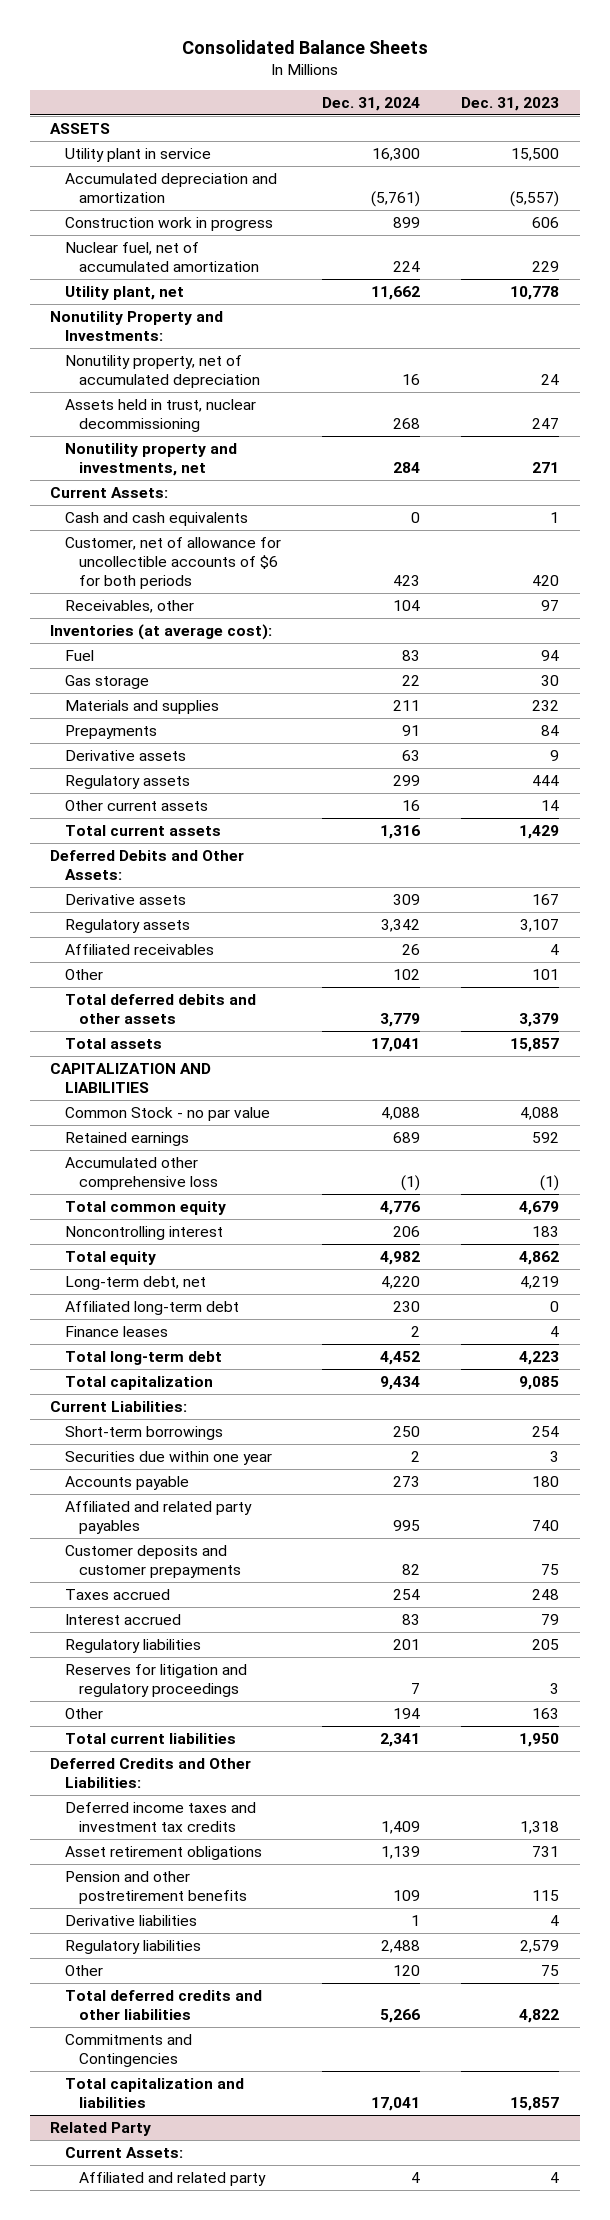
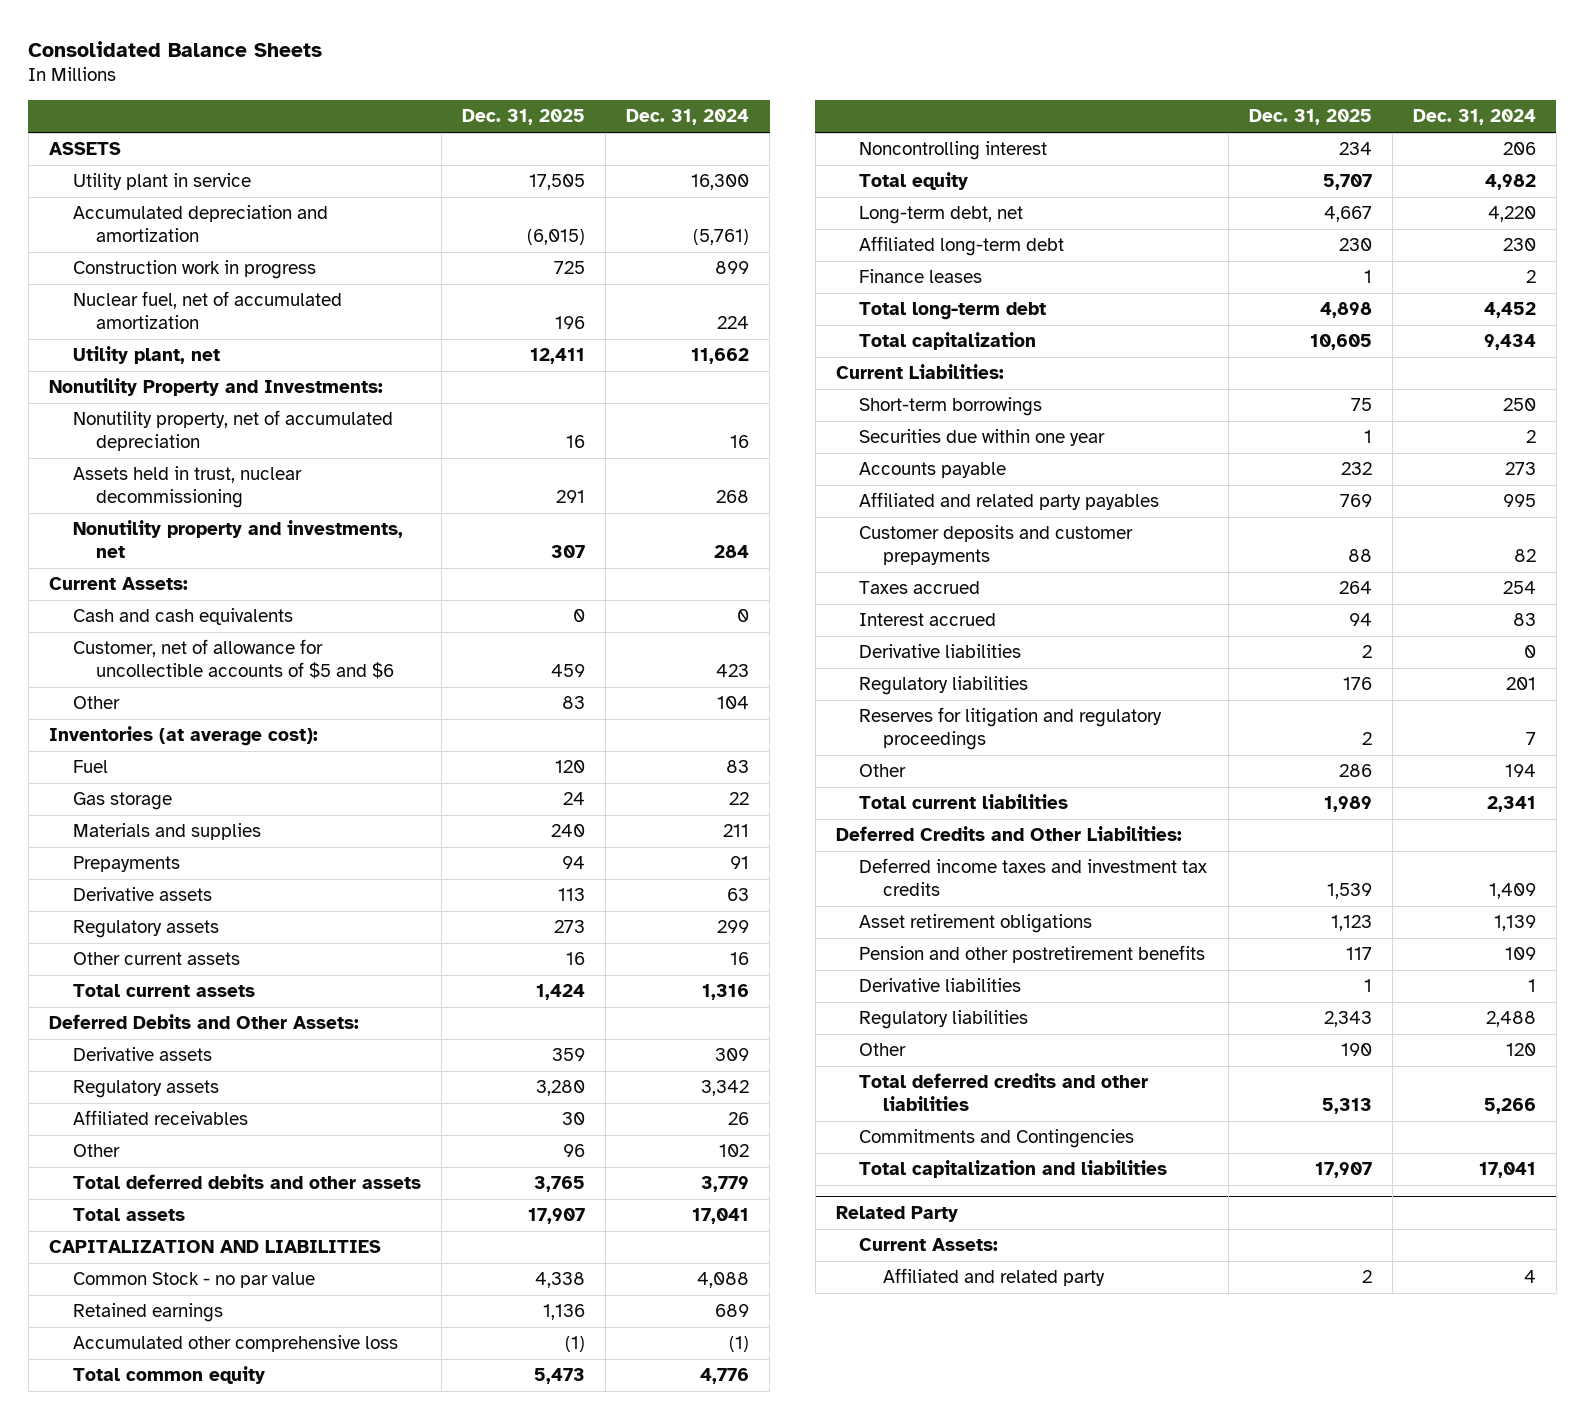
- | Dec. 31, 2024 | Dec. 31, 2023
+ | Dec. 31, 2025 | Dec. 31, 2024
- Customer, net of allowance for uncollectible accounts of $6 for both periods | 423 | 420
- Receivables, other | 104 | 97
+ Customer, net of allowance for uncollectible accounts of $5 and $6 | 459 | 423
+ Other | 83 | 104
+ Derivative liabilities | 2 | 0

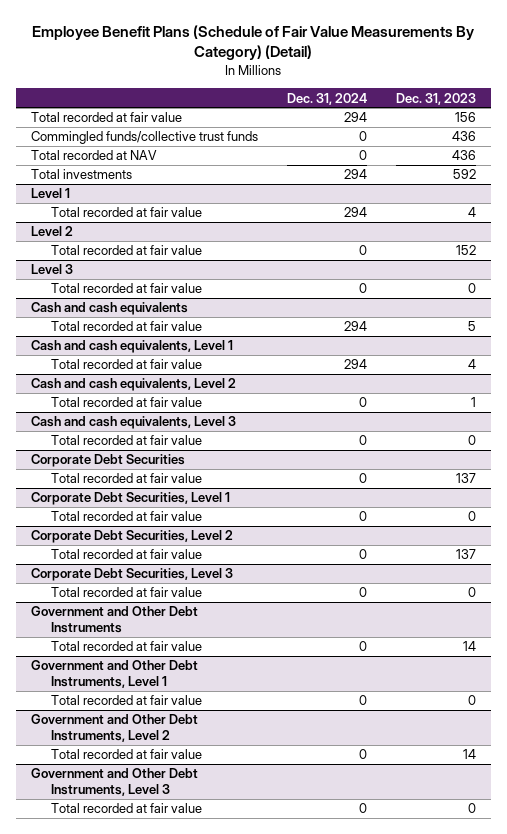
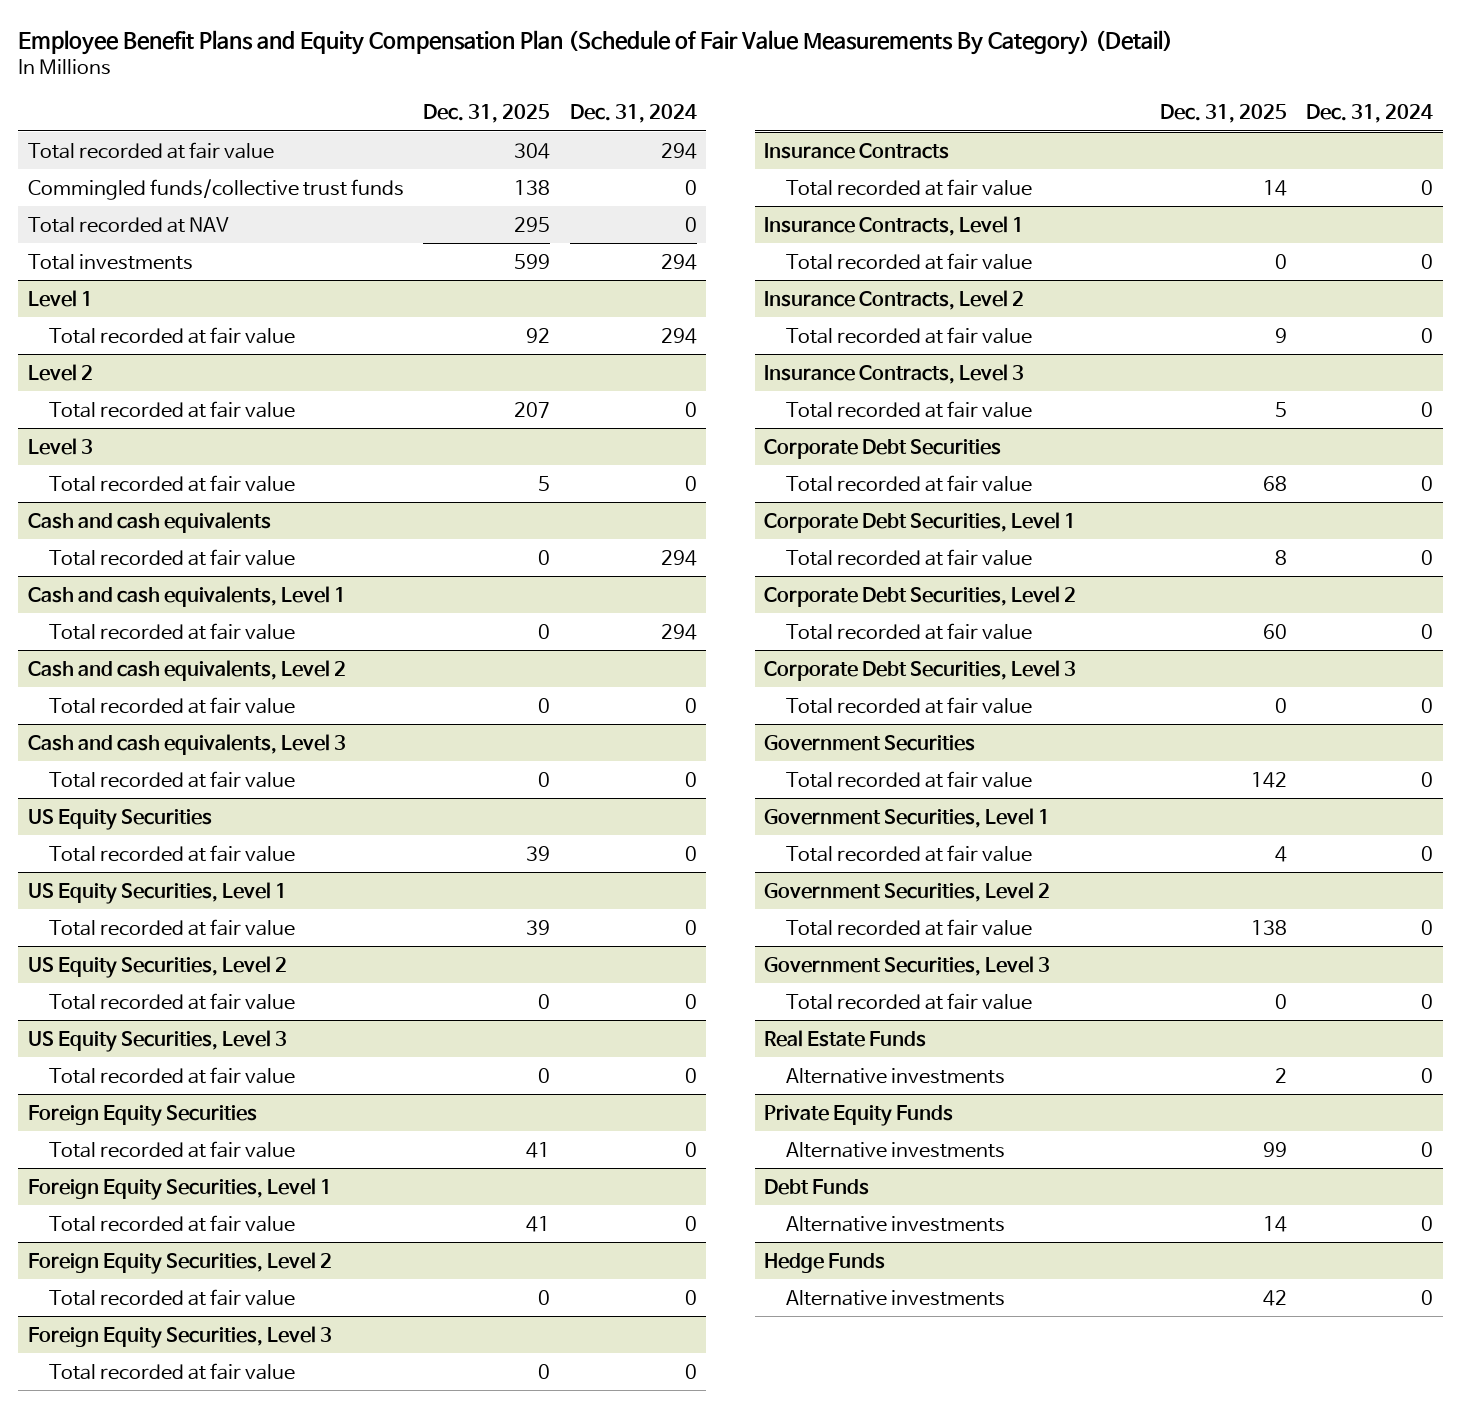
- Employee Benefit Plans (Schedule of Fair Value Measurements By Category) (Detail)
+ Employee Benefit Plans and Equity Compensation Plan (Schedule of Fair Value Measurements By Category) (Detail)
- | Dec. 31, 2024 | Dec. 31, 2023
+ | Dec. 31, 2025 | Dec. 31, 2024
+ US Equity Securities
+ Total recorded at fair value | 39 | 0
+ US Equity Securities, Level 1
+ Total recorded at fair value | 39 | 0
+ US Equity Securities, Level 2
+ Total recorded at fair value | 0 | 0
+ US Equity Securities, Level 3
+ Total recorded at fair value | 0 | 0
+ Foreign Equity Securities
+ Total recorded at fair value | 41 | 0
+ Foreign Equity Securities, Level 1
+ Total recorded at fair value | 41 | 0
+ Foreign Equity Securities, Level 2
+ Total recorded at fair value | 0 | 0
+ Foreign Equity Securities, Level 3
+ Total recorded at fair value | 0 | 0
+ Insurance Contracts
+ Total recorded at fair value | 14 | 0
+ Insurance Contracts, Level 1
+ Total recorded at fair value | 0 | 0
+ Insurance Contracts, Level 2
+ Total recorded at fair value | 9 | 0
+ Insurance Contracts, Level 3
+ Total recorded at fair value | 5 | 0
- Government and Other Debt Instruments
+ Government Securities
- Government and Other Debt Instruments, Level 1
+ Government Securities, Level 1
- Government and Other Debt Instruments, Level 2
+ Government Securities, Level 2
- Government and Other Debt Instruments, Level 3
+ Government Securities, Level 3
+ Real Estate Funds
+ Alternative investments | 2 | 0
+ Private Equity Funds
+ Alternative investments | 99 | 0
+ Debt Funds
+ Alternative investments | 14 | 0
+ Hedge Funds
+ Alternative investments | 42 | 0

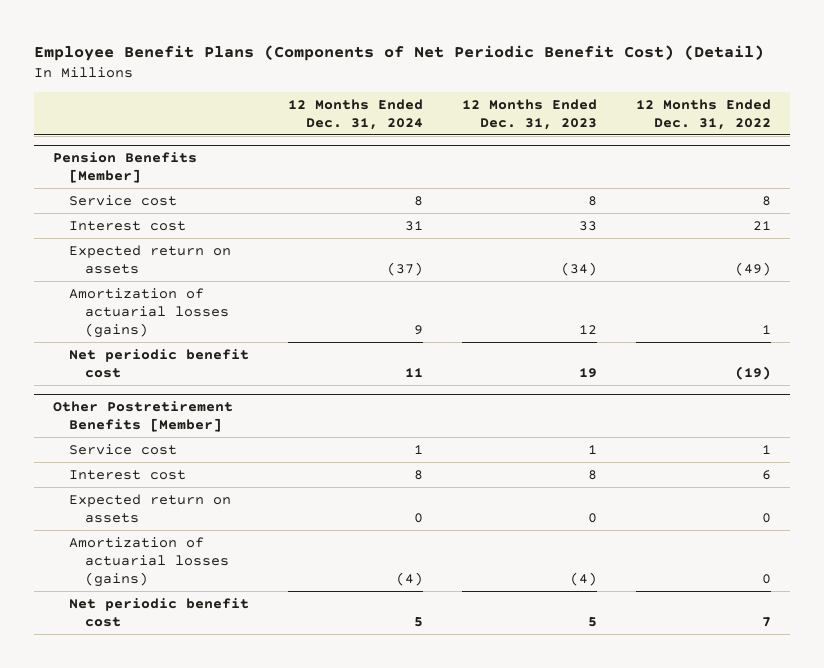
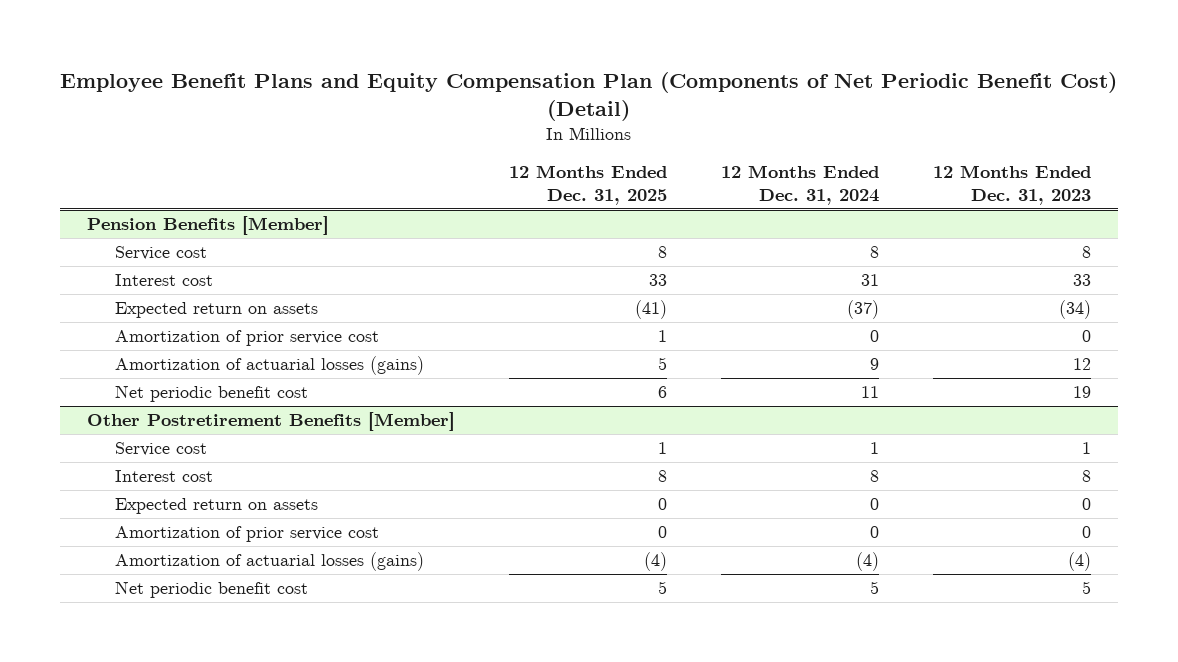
- Employee Benefit Plans (Components of Net Periodic Benefit Cost) (Detail)
+ Employee Benefit Plans and Equity Compensation Plan (Components of Net Periodic Benefit Cost) (Detail)
- | 12 Months Ended Dec. 31, 2024 | 12 Months Ended Dec. 31, 2023 | 12 Months Ended Dec. 31, 2022
+ | 12 Months Ended Dec. 31, 2025 | 12 Months Ended Dec. 31, 2024 | 12 Months Ended Dec. 31, 2023
@ Pension Benefits [Member]
+ Amortization of prior service cost | 1 | 0 | 0
@ Other Postretirement Benefits [Member]
+ Amortization of prior service cost | 0 | 0 | 0

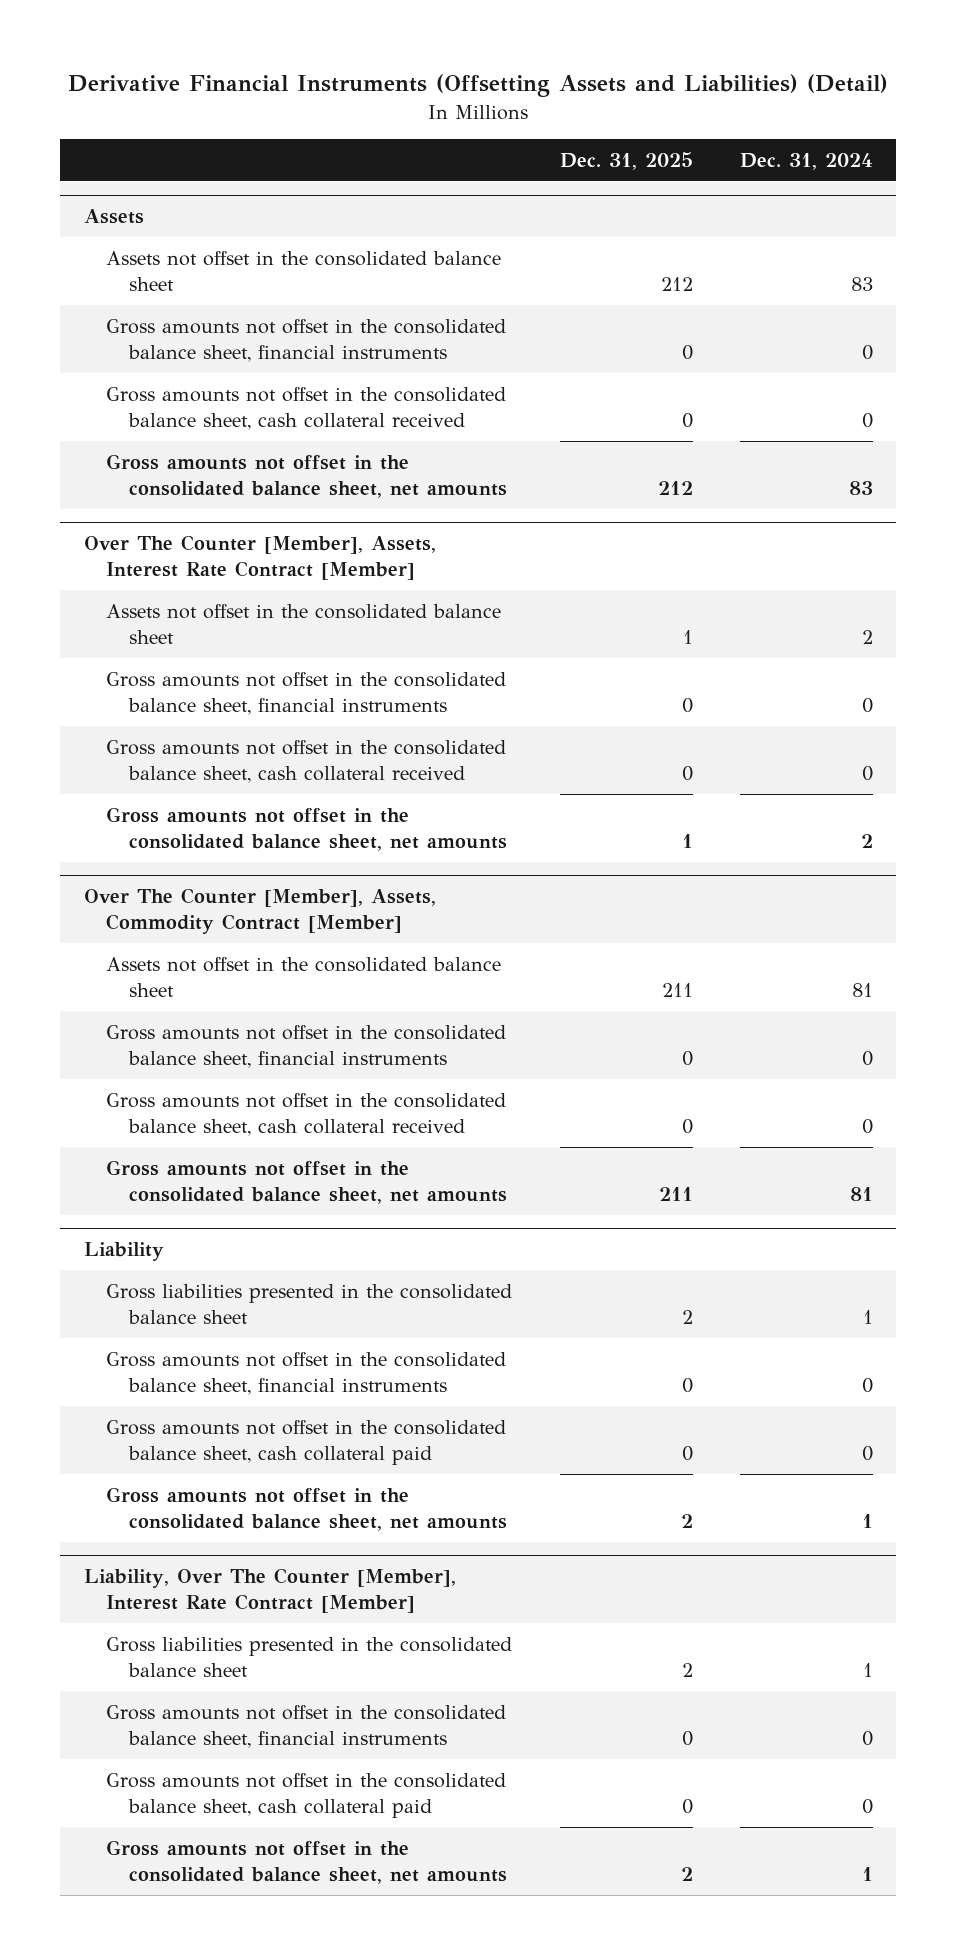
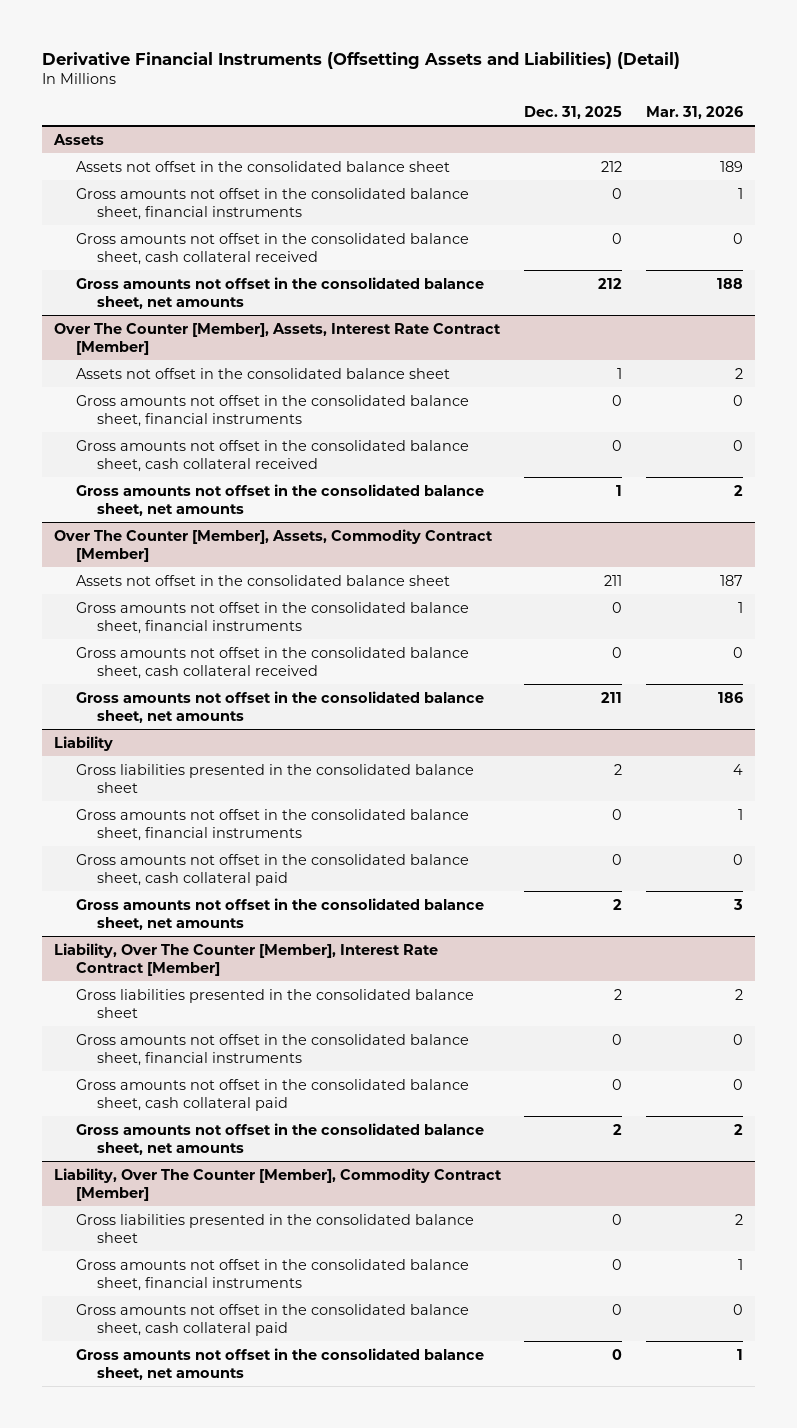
- | Dec. 31, 2025 | Dec. 31, 2024
+ | Dec. 31, 2025 | Mar. 31, 2026
+ Liability, Over The Counter [Member], Commodity Contract [Member]
+ Gross liabilities presented in the consolidated balance sheet | 0 | 2
+ Gross amounts not offset in the consolidated balance sheet, financial instruments | 0 | 1
+ Gross amounts not offset in the consolidated balance sheet, cash collateral paid | 0 | 0
+ Gross amounts not offset in the consolidated balance sheet, net amounts | 0 | 1

